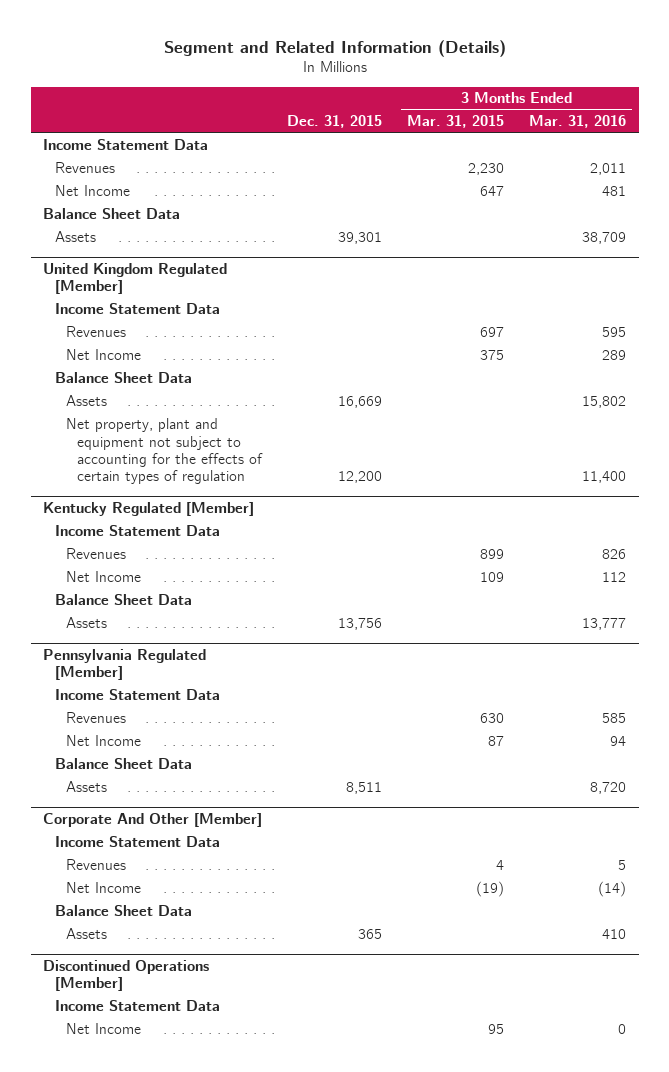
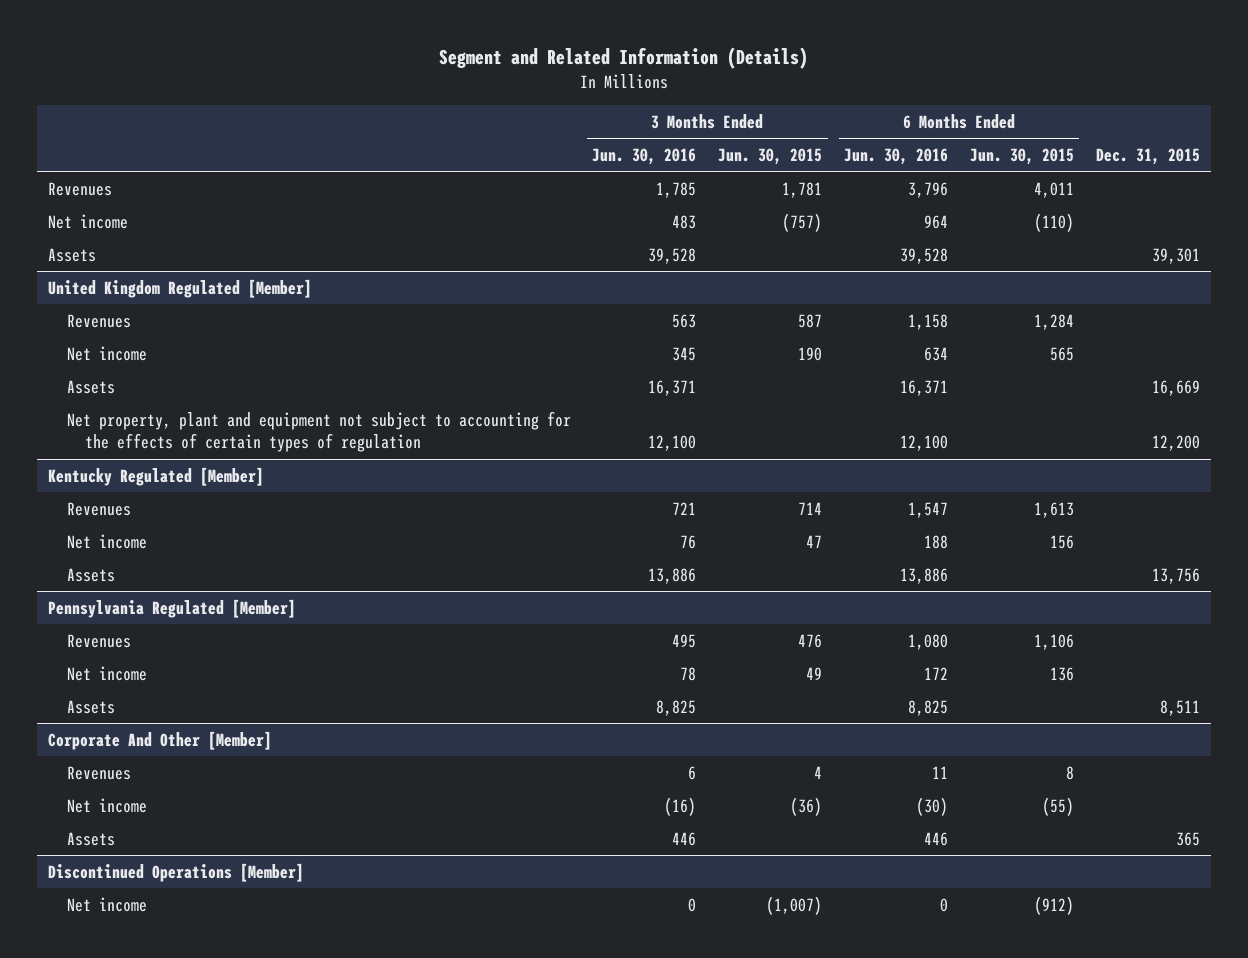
- | Dec. 31, 2015 | 3 Months Ended Mar. 31, 2015 | 3 Months Ended Mar. 31, 2016
+ | 3 Months Ended Jun. 30, 2016 | 3 Months Ended Jun. 30, 2015 | 6 Months Ended Jun. 30, 2016 | 6 Months Ended Jun. 30, 2015 | Dec. 31, 2015
- Income Statement Data
- Net Income | | 647 | 481
- Balance Sheet Data
+ Net income | 483 | (757) | 964 | (110) |
@ United Kingdom Regulated [Member]
- Income Statement Data
- Net Income | | 375 | 289
- Balance Sheet Data
+ Net income | 345 | 190 | 634 | 565 |
@ Kentucky Regulated [Member]
- Income Statement Data
- Net Income | | 109 | 112
- Balance Sheet Data
+ Net income | 76 | 47 | 188 | 156 |
@ Pennsylvania Regulated [Member]
- Income Statement Data
- Net Income | | 87 | 94
- Balance Sheet Data
+ Net income | 78 | 49 | 172 | 136 |
@ Corporate And Other [Member]
- Income Statement Data
- Net Income | | (19) | (14)
- Balance Sheet Data
+ Net income | (16) | (36) | (30) | (55) |
@ Discontinued Operations [Member]
- Income Statement Data
- Net Income | | 95 | 0
+ Net income | 0 | (1,007) | 0 | (912) |

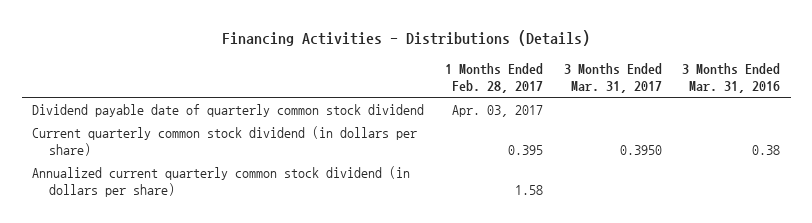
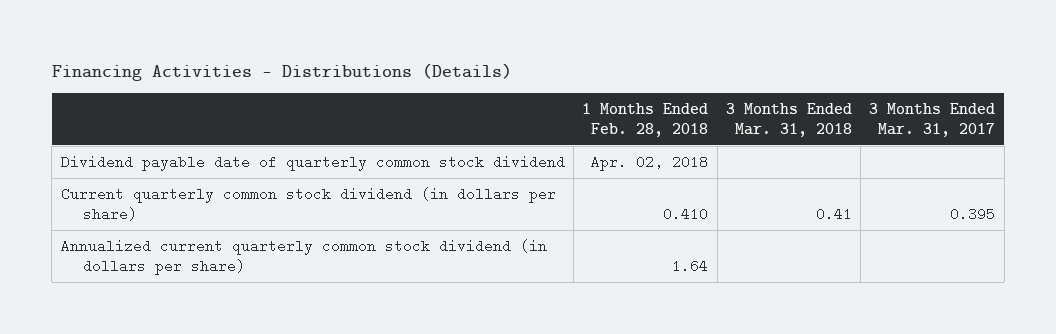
- | 1 Months Ended Feb. 28, 2017 | 3 Months Ended Mar. 31, 2017 | 3 Months Ended Mar. 31, 2016
+ | 1 Months Ended Feb. 28, 2018 | 3 Months Ended Mar. 31, 2018 | 3 Months Ended Mar. 31, 2017
- Current quarterly common stock dividend (in dollars per share) | 0.395 | 0.3950 | 0.38
+ Current quarterly common stock dividend (in dollars per share) | 0.410 | 0.41 | 0.395

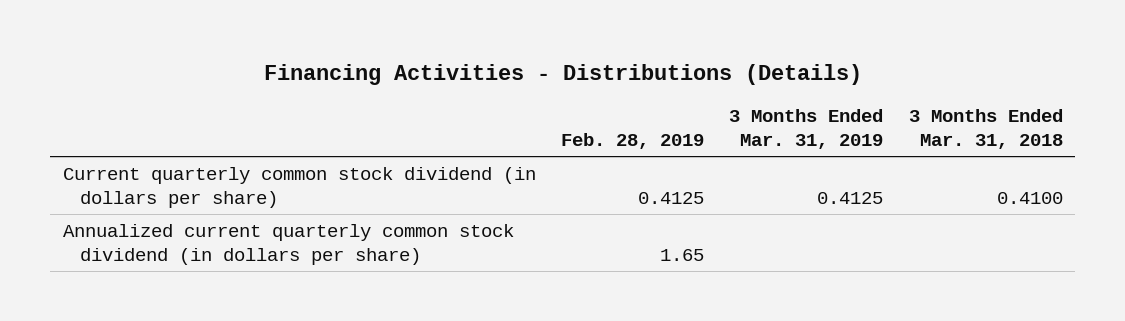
- | 1 Months Ended Feb. 28, 2018 | 3 Months Ended Mar. 31, 2018 | 3 Months Ended Mar. 31, 2017
+ | Feb. 28, 2019 | 3 Months Ended Mar. 31, 2019 | 3 Months Ended Mar. 31, 2018
- Dividend payable date of quarterly common stock dividend | Apr. 02, 2018 | |
- Current quarterly common stock dividend (in dollars per share) | 0.410 | 0.41 | 0.395
+ Current quarterly common stock dividend (in dollars per share) | 0.4125 | 0.4125 | 0.4100

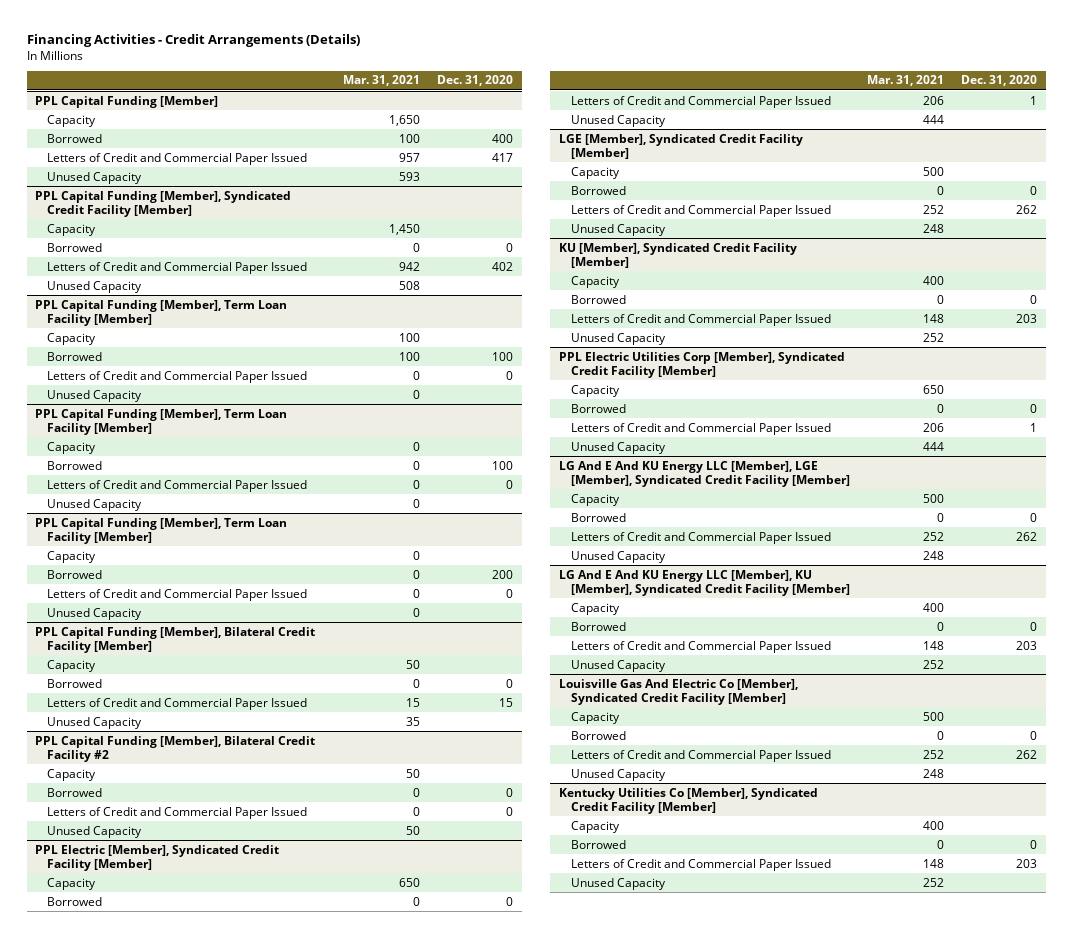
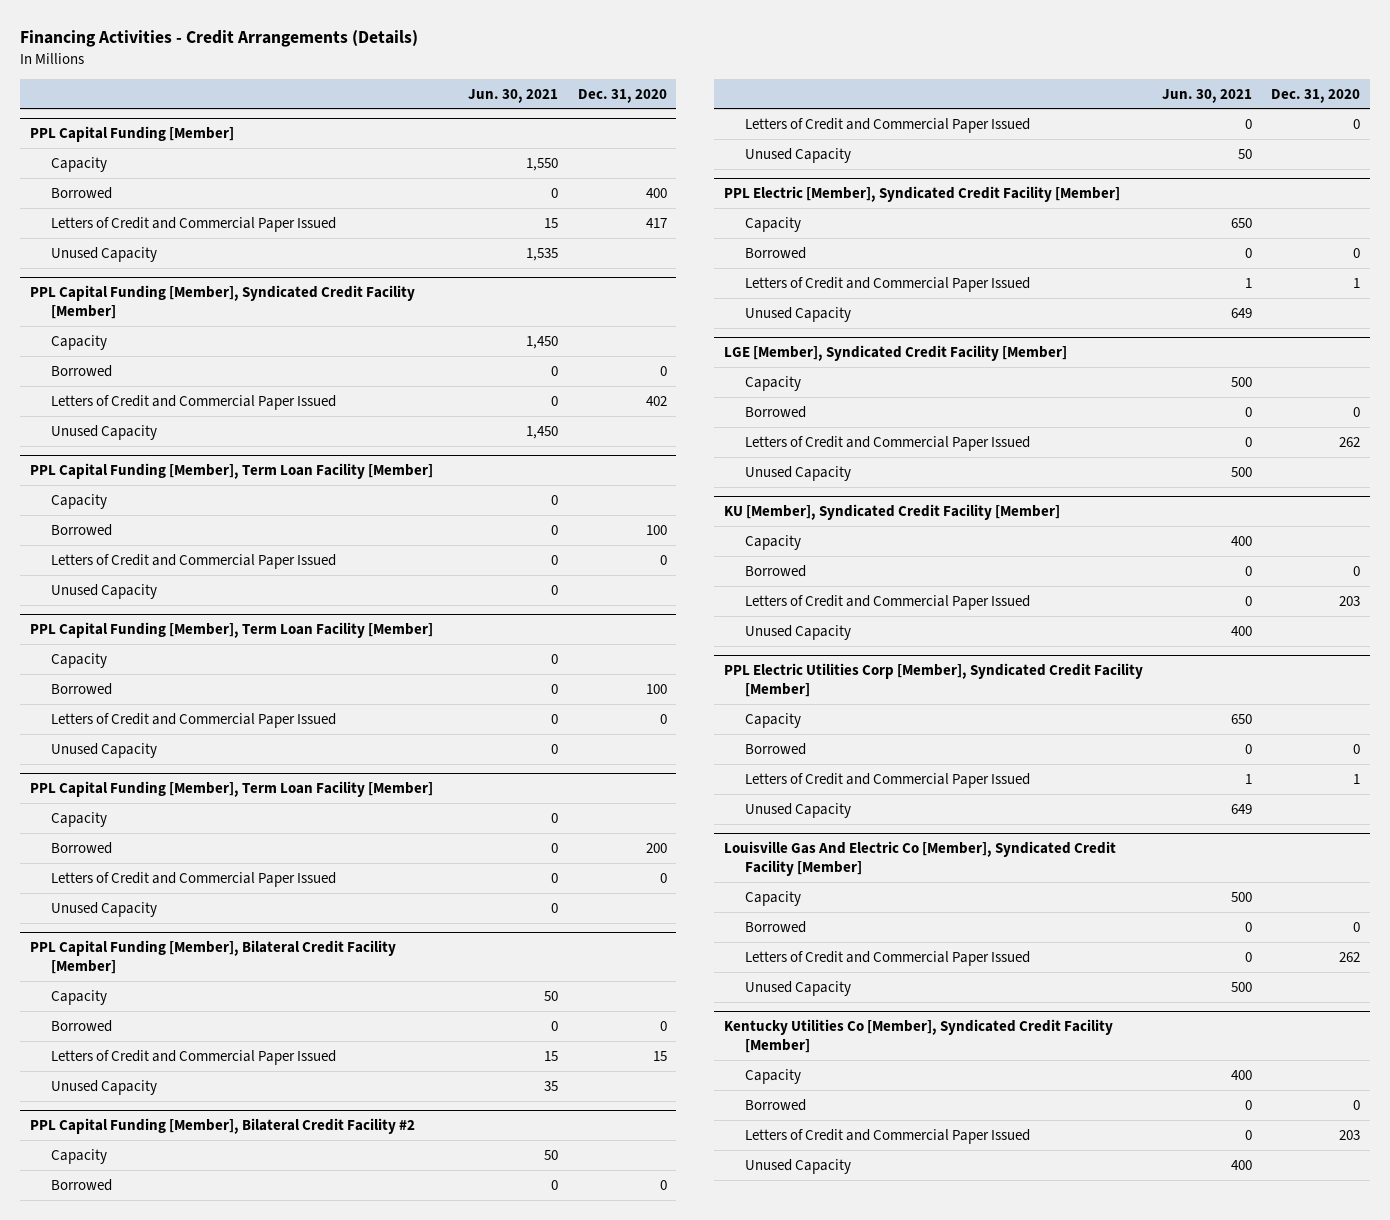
- | Mar. 31, 2021 | Dec. 31, 2020
+ | Jun. 30, 2021 | Dec. 31, 2020
- LG And E And KU Energy LLC [Member], LGE [Member], Syndicated Credit Facility [Member]
- Capacity | 500 |
- Borrowed | 0 | 0
- Letters of Credit and Commercial Paper Issued | 252 | 262
- Unused Capacity | 248 |
- LG And E And KU Energy LLC [Member], KU [Member], Syndicated Credit Facility [Member]
- Capacity | 400 |
- Borrowed | 0 | 0
- Letters of Credit and Commercial Paper Issued | 148 | 203
- Unused Capacity | 252 |

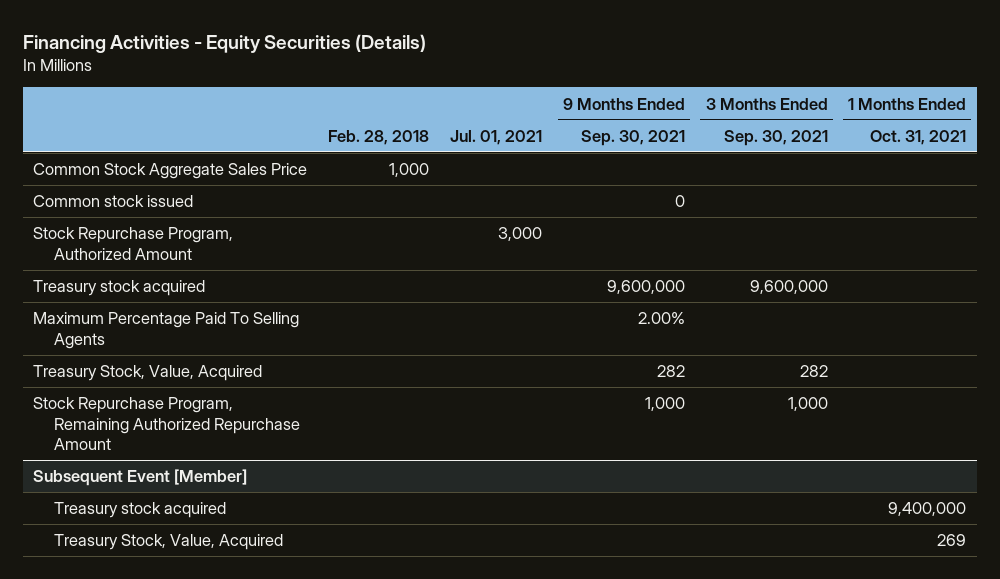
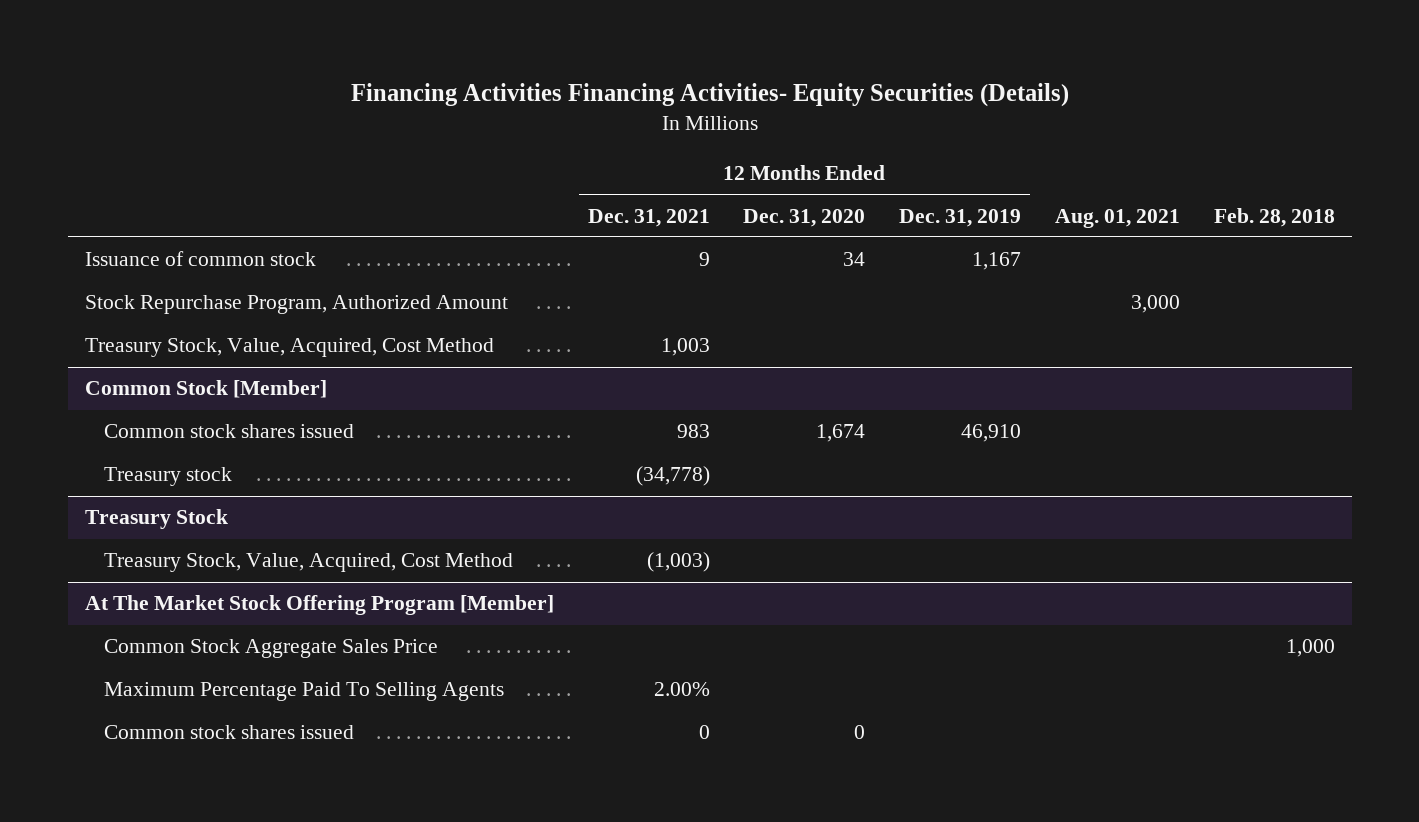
- Financing Activities - Equity Securities (Details)
+ Financing Activities Financing Activities- Equity Securities (Details)
- | Feb. 28, 2018 | Jul. 01, 2021 | 9 Months Ended Sep. 30, 2021 | 3 Months Ended Sep. 30, 2021 | 1 Months Ended Oct. 31, 2021
+ | 12 Months Ended Dec. 31, 2021 | 12 Months Ended Dec. 31, 2020 | 12 Months Ended Dec. 31, 2019 | Aug. 01, 2021 | Feb. 28, 2018
- Common Stock Aggregate Sales Price | 1,000 | | | |
- Common stock issued | | | 0 | |
+ Issuance of common stock | 9 | 34 | 1,167 | |
- Treasury stock acquired | | | 9,600,000 | 9,600,000 |
- Maximum Percentage Paid To Selling Agents | | | 2.00% | |
- Treasury Stock, Value, Acquired | | | 282 | 282 |
- Stock Repurchase Program, Remaining Authorized Repurchase Amount | | | 1,000 | 1,000 |
- Subsequent Event [Member]
- Treasury stock acquired | | | | | 9,400,000
- Treasury Stock, Value, Acquired | | | | | 269
+ Treasury Stock, Value, Acquired, Cost Method | 1,003 | | | |
+ Common Stock [Member]
+ Common stock shares issued | 983 | 1,674 | 46,910 | |
+ Treasury stock | (34,778) | | | |
+ Treasury Stock
+ Treasury Stock, Value, Acquired, Cost Method | (1,003) | | | |
+ At The Market Stock Offering Program [Member]
+ Common Stock Aggregate Sales Price | | | | | 1,000
+ Maximum Percentage Paid To Selling Agents | 2.00% | | | |
+ Common stock shares issued | 0 | 0 | | |

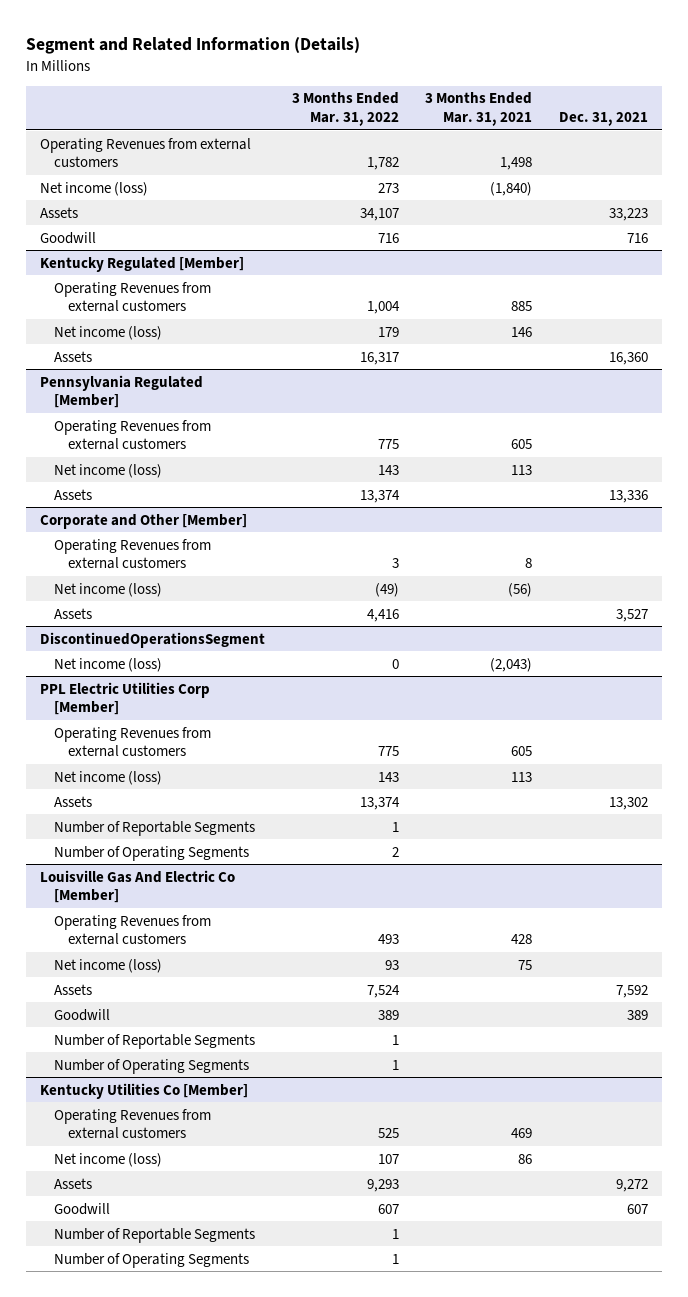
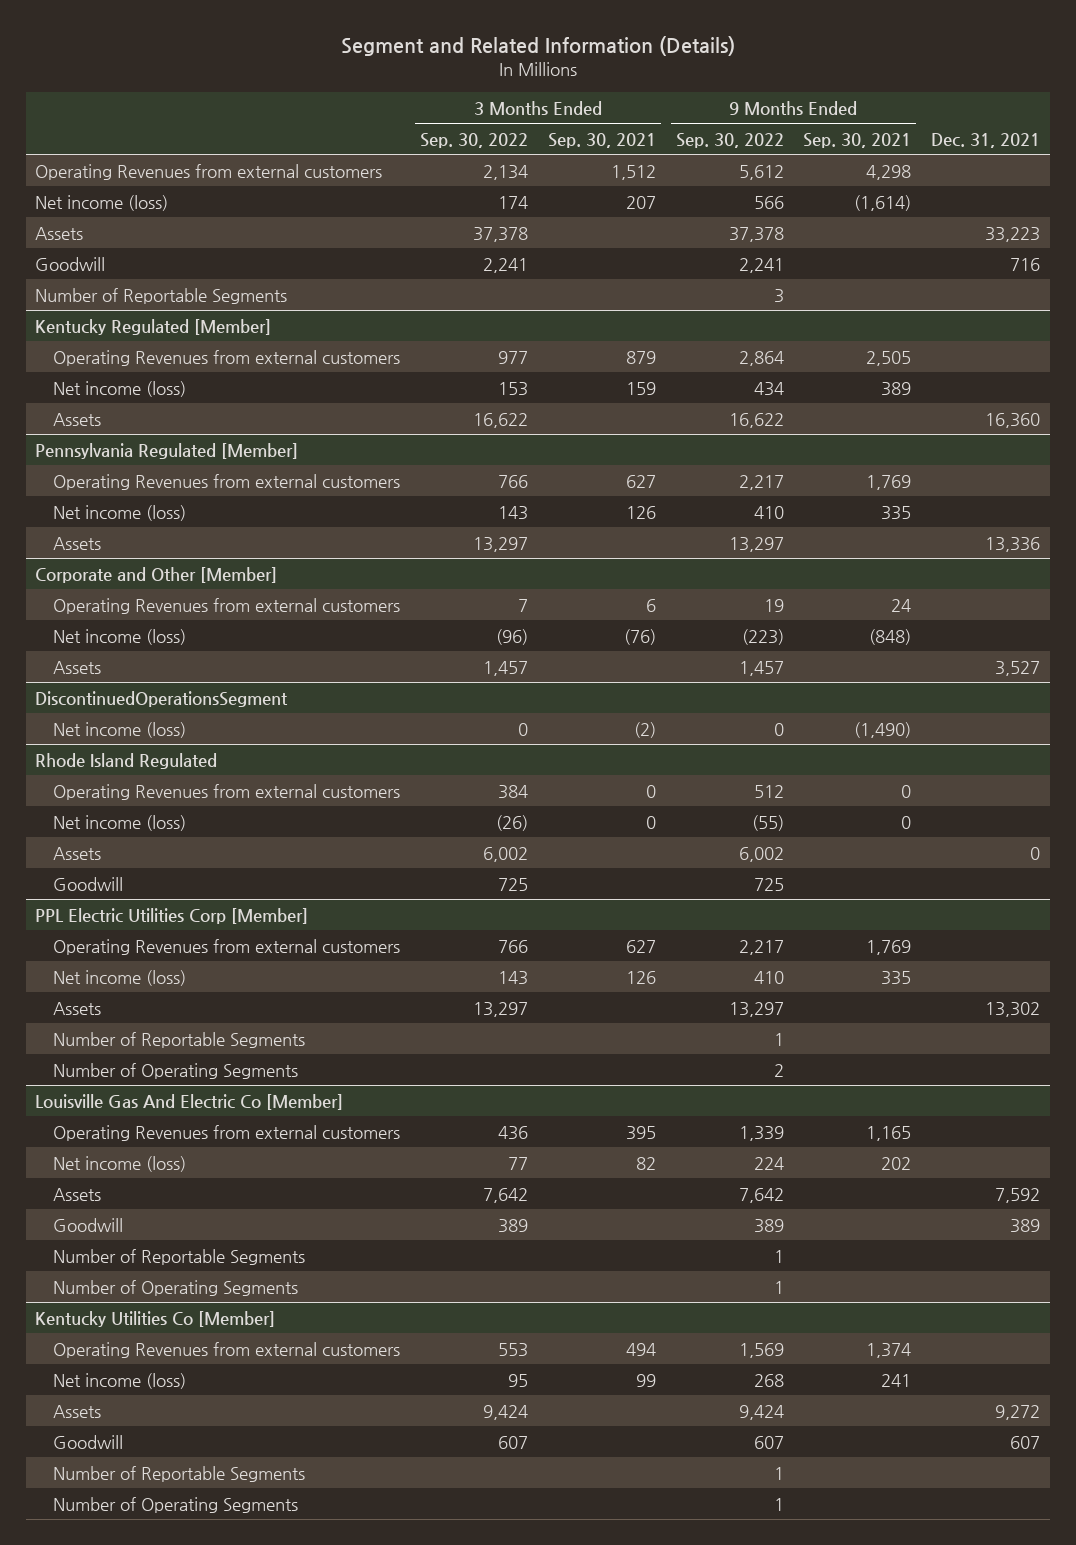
- | 3 Months Ended Mar. 31, 2022 | 3 Months Ended Mar. 31, 2021 | Dec. 31, 2021
+ | 3 Months Ended Sep. 30, 2022 | 3 Months Ended Sep. 30, 2021 | 9 Months Ended Sep. 30, 2022 | 9 Months Ended Sep. 30, 2021 | Dec. 31, 2021
+ Number of Reportable Segments | | | 3 | |
+ Rhode Island Regulated
+ Operating Revenues from external customers | 384 | 0 | 512 | 0 |
+ Net income (loss) | (26) | 0 | (55) | 0 |
+ Assets | 6,002 | | 6,002 | | 0
+ Goodwill | 725 | | 725 | |

